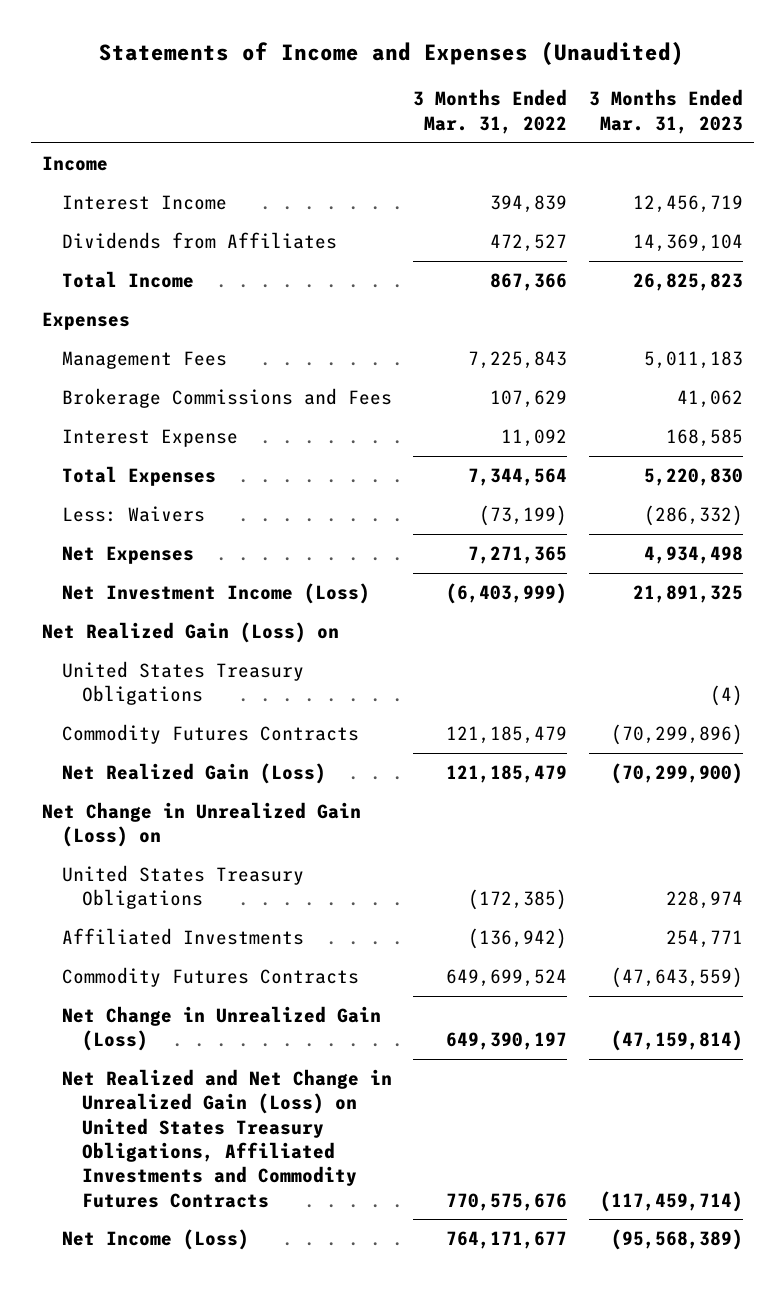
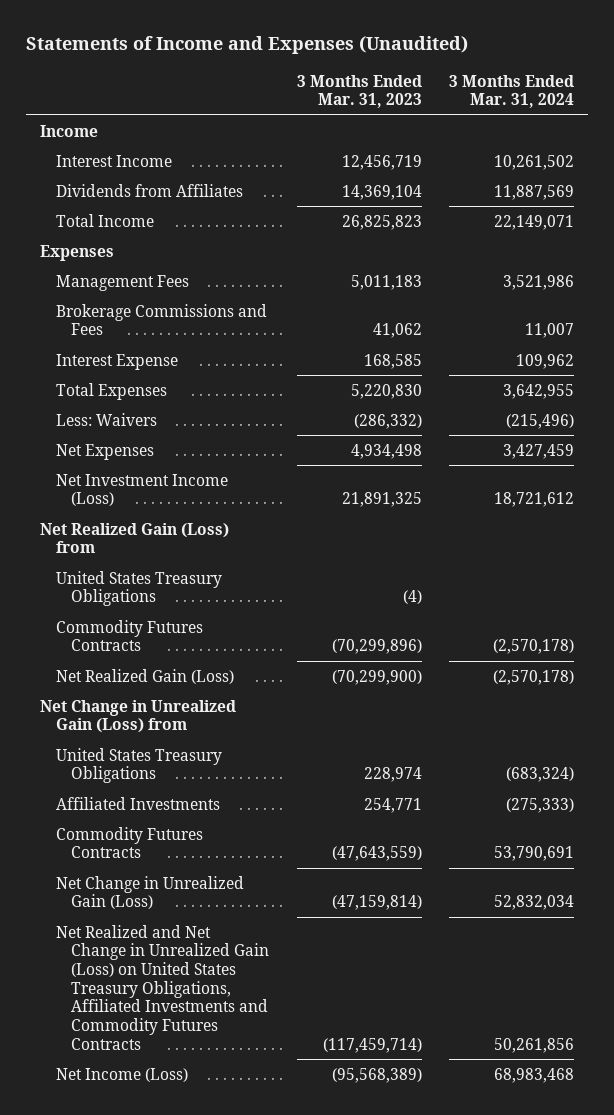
- | 3 Months Ended Mar. 31, 2022 | 3 Months Ended Mar. 31, 2023
+ | 3 Months Ended Mar. 31, 2023 | 3 Months Ended Mar. 31, 2024
- Net Realized Gain (Loss) on
+ Net Realized Gain (Loss) from
- Net Change in Unrealized Gain (Loss) on
+ Net Change in Unrealized Gain (Loss) from

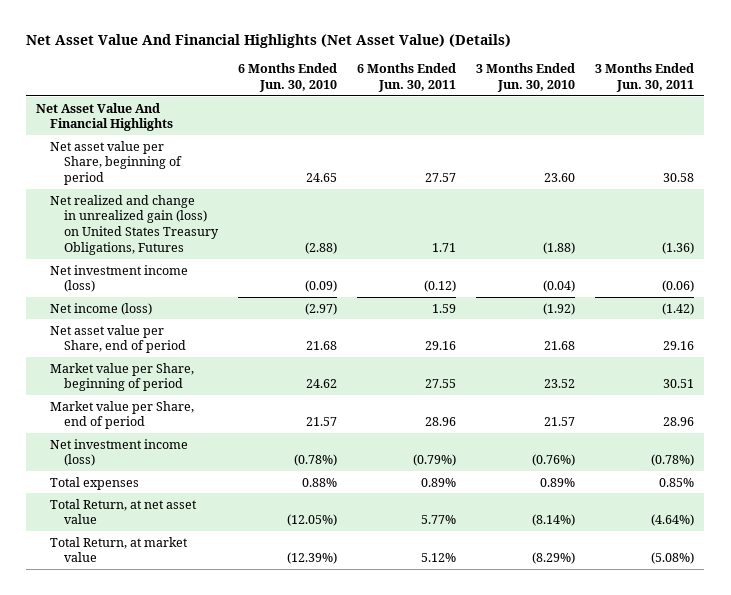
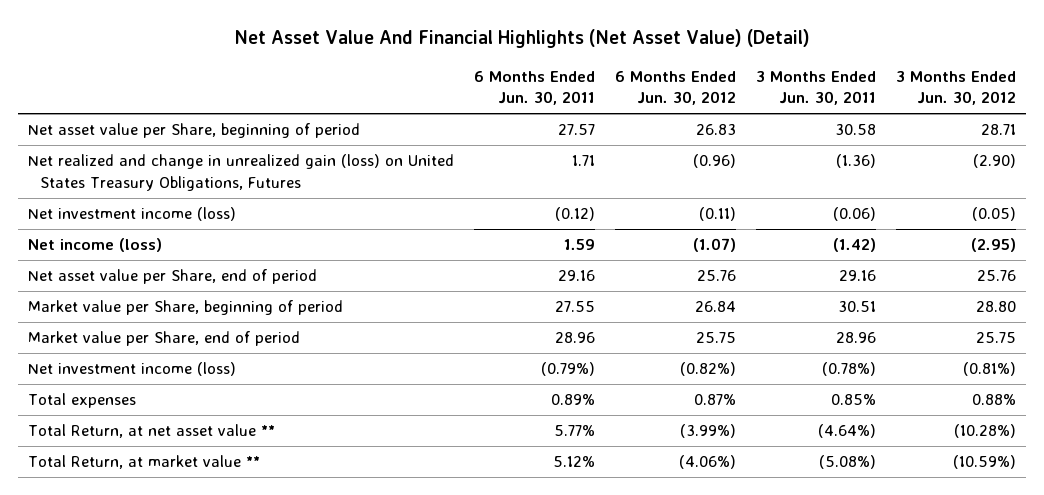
- Net Asset Value And Financial Highlights (Net Asset Value) (Details)
+ Net Asset Value And Financial Highlights (Net Asset Value) (Detail)
- | 6 Months Ended Jun. 30, 2010 | 6 Months Ended Jun. 30, 2011 | 3 Months Ended Jun. 30, 2010 | 3 Months Ended Jun. 30, 2011
+ | 6 Months Ended Jun. 30, 2011 | 6 Months Ended Jun. 30, 2012 | 3 Months Ended Jun. 30, 2011 | 3 Months Ended Jun. 30, 2012
- Net Asset Value And Financial Highlights
- Total Return, at net asset value | (12.05%) | 5.77% | (8.14%) | (4.64%)
- Total Return, at market value | (12.39%) | 5.12% | (8.29%) | (5.08%)
+ Total Return, at net asset value ** | 5.77% | (3.99%) | (4.64%) | (10.28%)
+ Total Return, at market value ** | 5.12% | (4.06%) | (5.08%) | (10.59%)

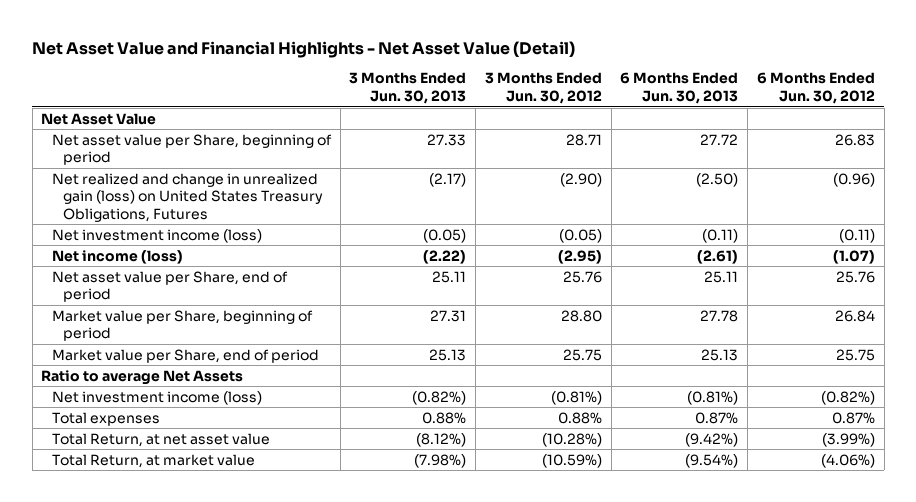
- Net Asset Value And Financial Highlights (Net Asset Value) (Detail)
+ Net Asset Value and Financial Highlights - Net Asset Value (Detail)
- | 6 Months Ended Jun. 30, 2011 | 6 Months Ended Jun. 30, 2012 | 3 Months Ended Jun. 30, 2011 | 3 Months Ended Jun. 30, 2012
+ | 3 Months Ended Jun. 30, 2013 | 3 Months Ended Jun. 30, 2012 | 6 Months Ended Jun. 30, 2013 | 6 Months Ended Jun. 30, 2012
+ Net Asset Value
+ Ratio to average Net Assets
- Total Return, at net asset value ** | 5.77% | (3.99%) | (4.64%) | (10.28%)
- Total Return, at market value ** | 5.12% | (4.06%) | (5.08%) | (10.59%)
+ Total Return, at net asset value | (8.12%) | (10.28%) | (9.42%) | (3.99%)
+ Total Return, at market value | (7.98%) | (10.59%) | (9.54%) | (4.06%)

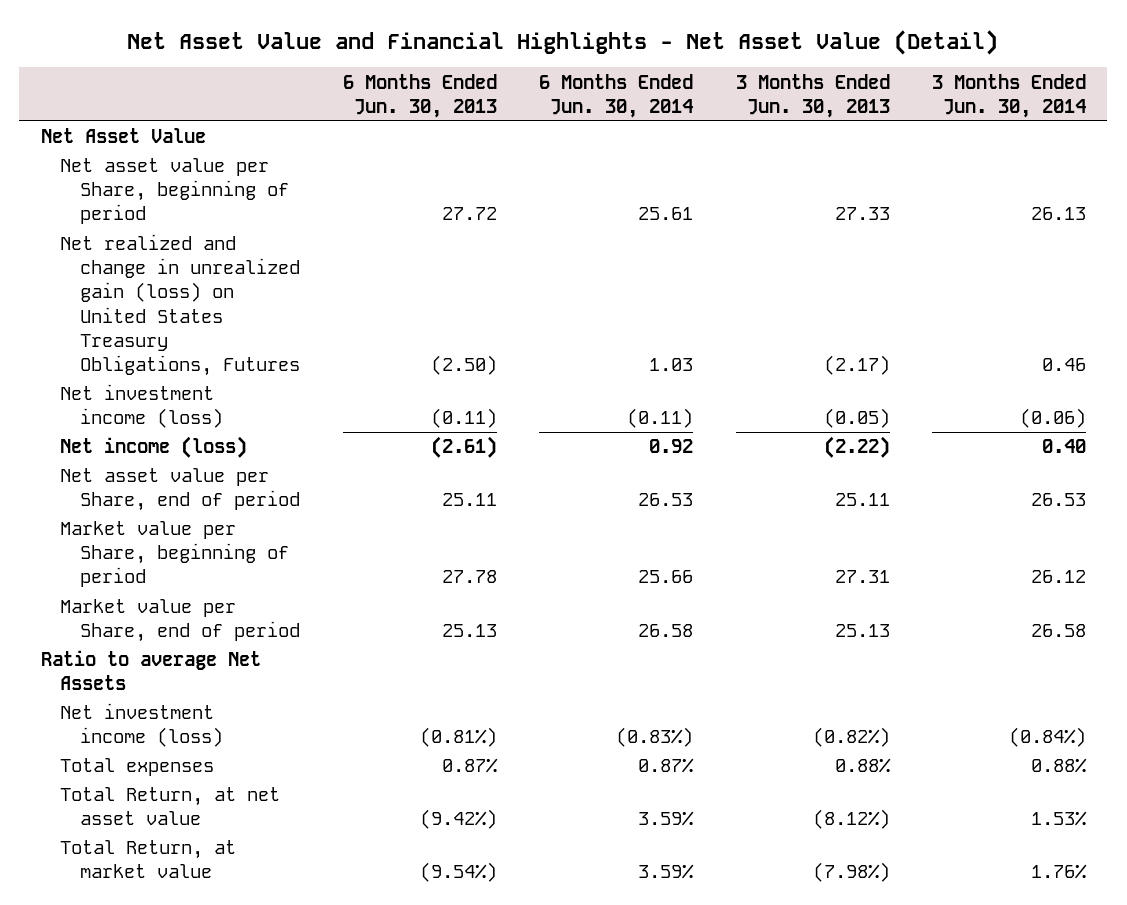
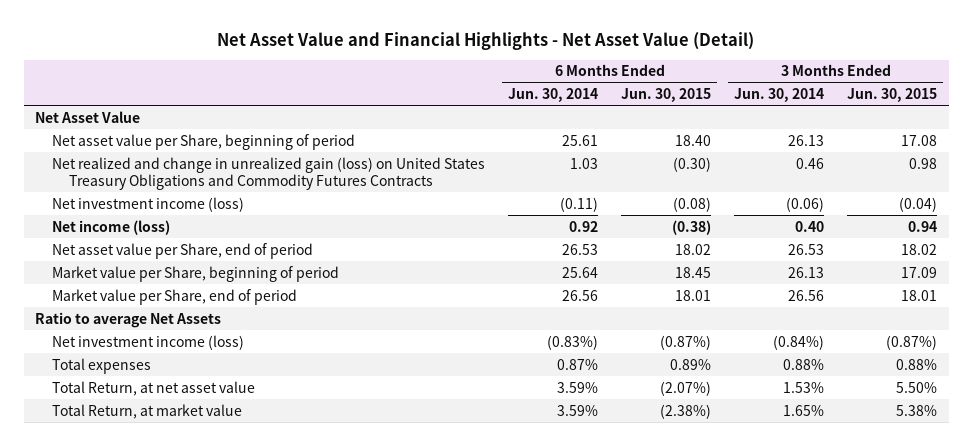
- | 6 Months Ended Jun. 30, 2013 | 6 Months Ended Jun. 30, 2014 | 3 Months Ended Jun. 30, 2013 | 3 Months Ended Jun. 30, 2014
+ | 6 Months Ended Jun. 30, 2014 | 6 Months Ended Jun. 30, 2015 | 3 Months Ended Jun. 30, 2014 | 3 Months Ended Jun. 30, 2015
- Net realized and change in unrealized gain (loss) on United States Treasury Obligations, Futures | (2.50) | 1.03 | (2.17) | 0.46
+ Net realized and change in unrealized gain (loss) on United States Treasury Obligations and Commodity Futures Contracts | 1.03 | (0.30) | 0.46 | 0.98
- Market value per Share, beginning of period | 27.78 | 25.66 | 27.31 | 26.12
- Market value per Share, end of period | 25.13 | 26.58 | 25.13 | 26.58
+ Market value per Share, beginning of period | 25.64 | 18.45 | 26.13 | 17.09
+ Market value per Share, end of period | 26.56 | 18.01 | 26.56 | 18.01
- Total Return, at market value | (9.54%) | 3.59% | (7.98%) | 1.76%
+ Total Return, at market value | 3.59% | (2.38%) | 1.65% | 5.38%

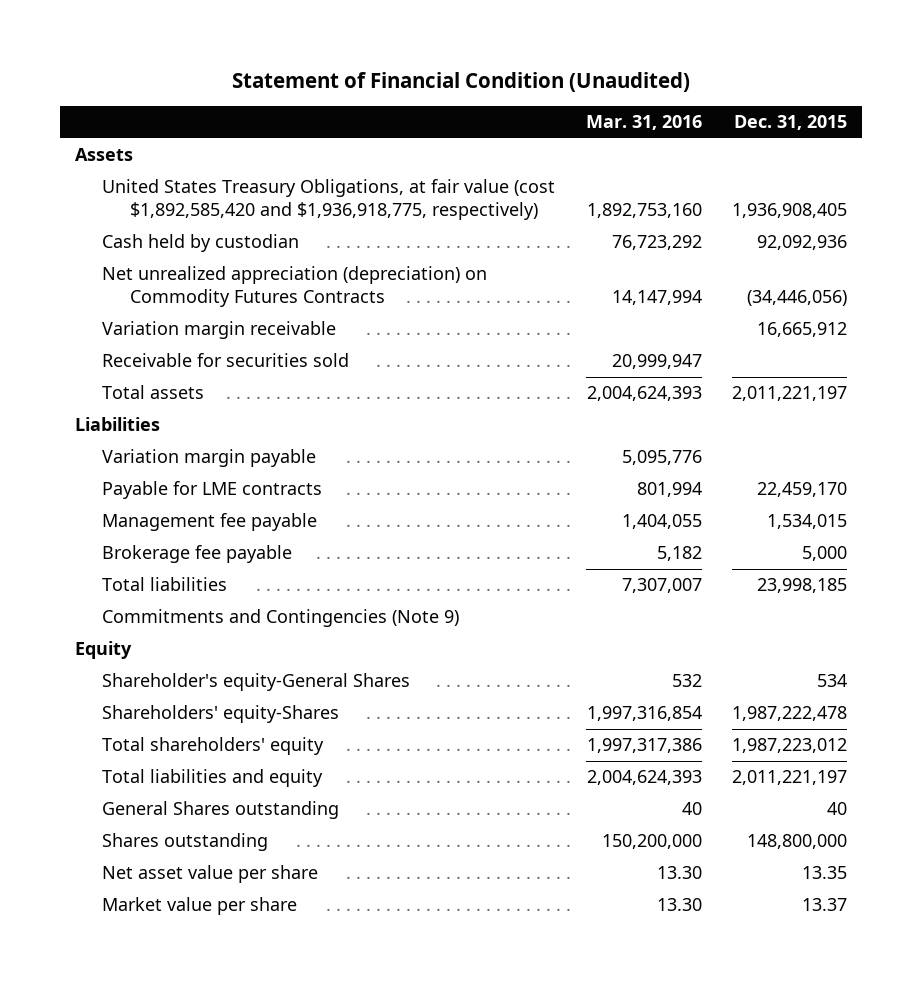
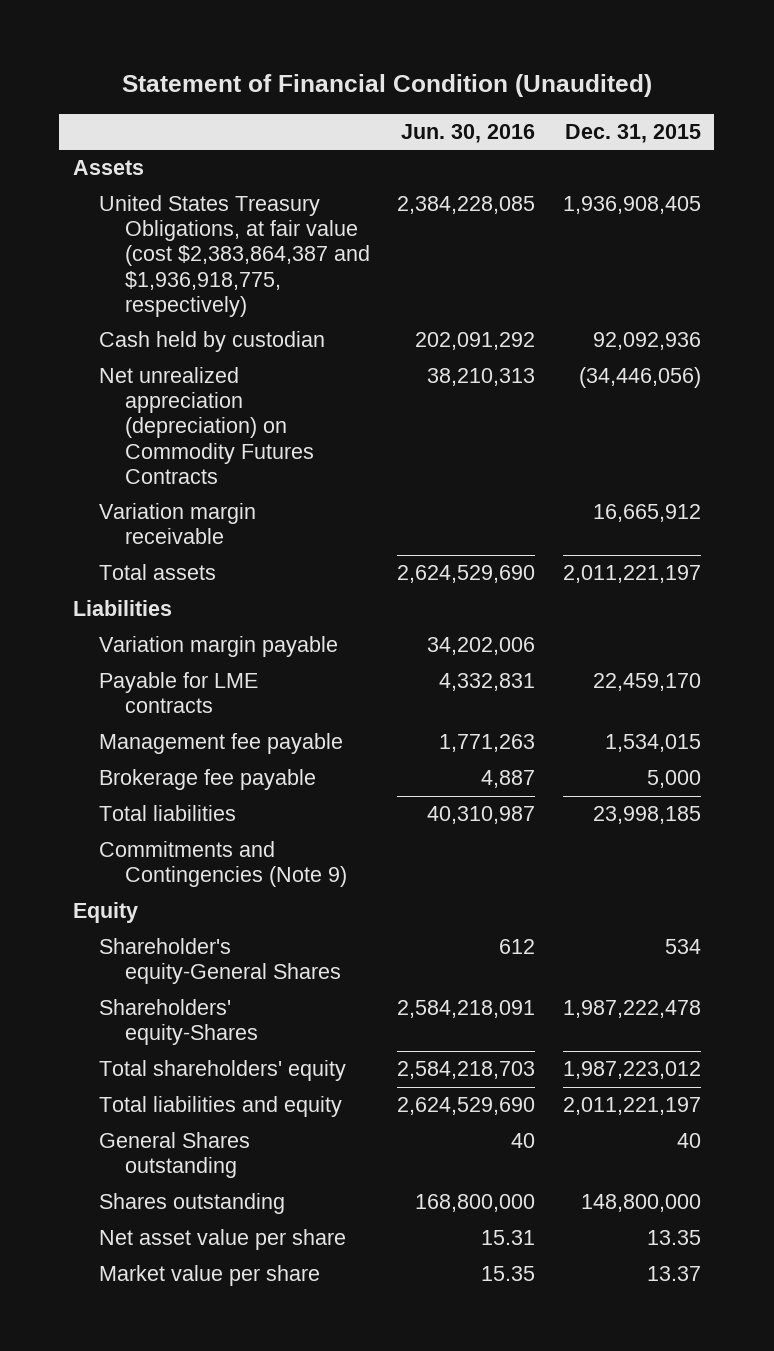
- | Mar. 31, 2016 | Dec. 31, 2015
+ | Jun. 30, 2016 | Dec. 31, 2015
- United States Treasury Obligations, at fair value (cost $1,892,585,420 and $1,936,918,775, respectively) | 1,892,753,160 | 1,936,908,405
+ United States Treasury Obligations, at fair value (cost $2,383,864,387 and $1,936,918,775, respectively) | 2,384,228,085 | 1,936,908,405
- Receivable for securities sold | 20,999,947 |

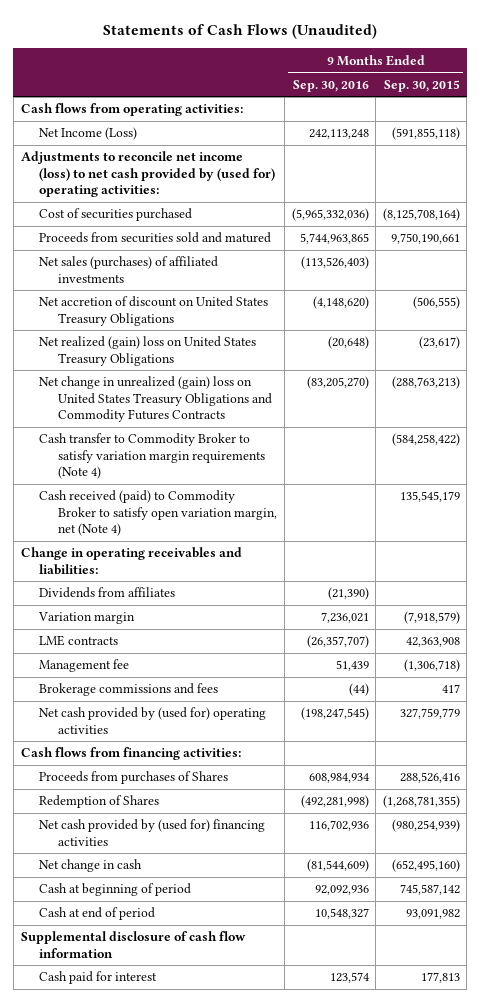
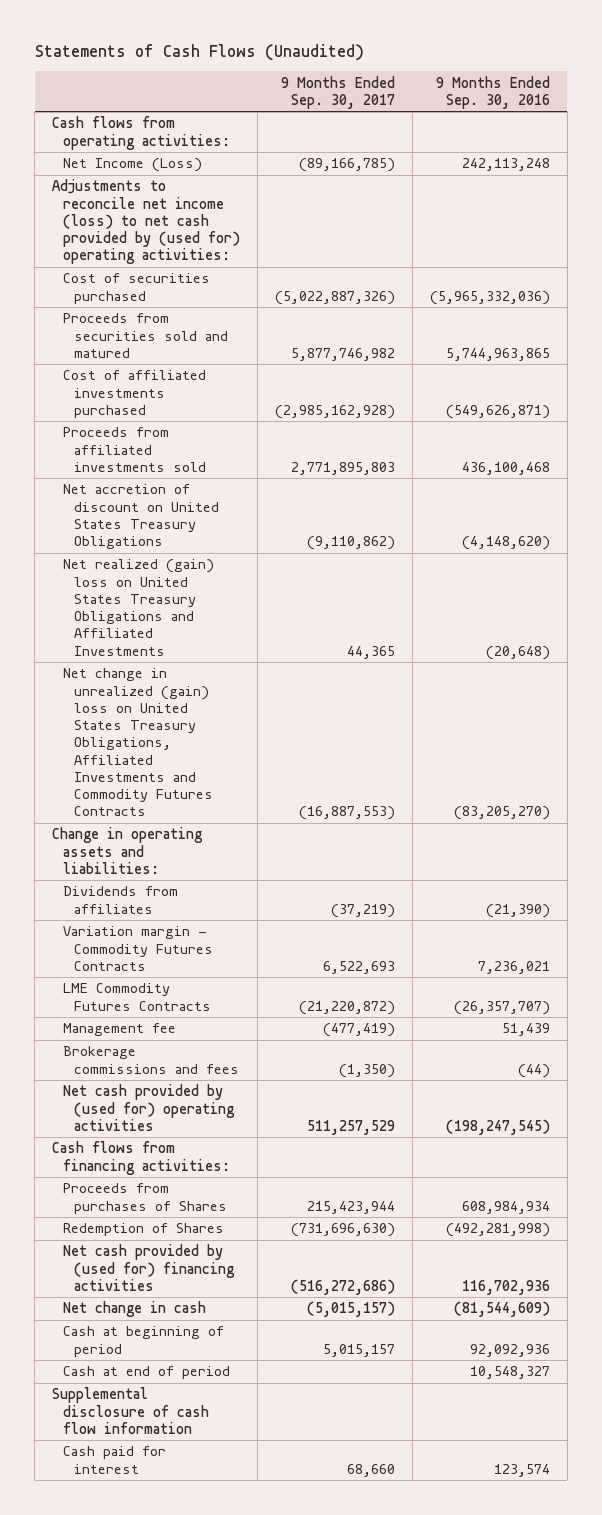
- | 9 Months Ended Sep. 30, 2016 | 9 Months Ended Sep. 30, 2015
+ | 9 Months Ended Sep. 30, 2017 | 9 Months Ended Sep. 30, 2016
- Net sales (purchases) of affiliated investments | (113,526,403) |
+ Cost of affiliated investments purchased | (2,985,162,928) | (549,626,871)
+ Proceeds from affiliated investments sold | 2,771,895,803 | 436,100,468
- Net realized (gain) loss on United States Treasury Obligations | (20,648) | (23,617)
- Net change in unrealized (gain) loss on United States Treasury Obligations and Commodity Futures Contracts | (83,205,270) | (288,763,213)
- Cash transfer to Commodity Broker to satisfy variation margin requirements (Note 4) | | (584,258,422)
- Cash received (paid) to Commodity Broker to satisfy open variation margin, net (Note 4) | | 135,545,179
- Change in operating receivables and liabilities:
+ Net realized (gain) loss on United States Treasury Obligations and Affiliated Investments | 44,365 | (20,648)
+ Net change in unrealized (gain) loss on United States Treasury Obligations, Affiliated Investments and Commodity Futures Contracts | (16,887,553) | (83,205,270)
+ Change in operating assets and liabilities:
- Variation margin | 7,236,021 | (7,918,579)
- LME contracts | (26,357,707) | 42,363,908
+ Variation margin - Commodity Futures Contracts | 6,522,693 | 7,236,021
+ LME Commodity Futures Contracts | (21,220,872) | (26,357,707)

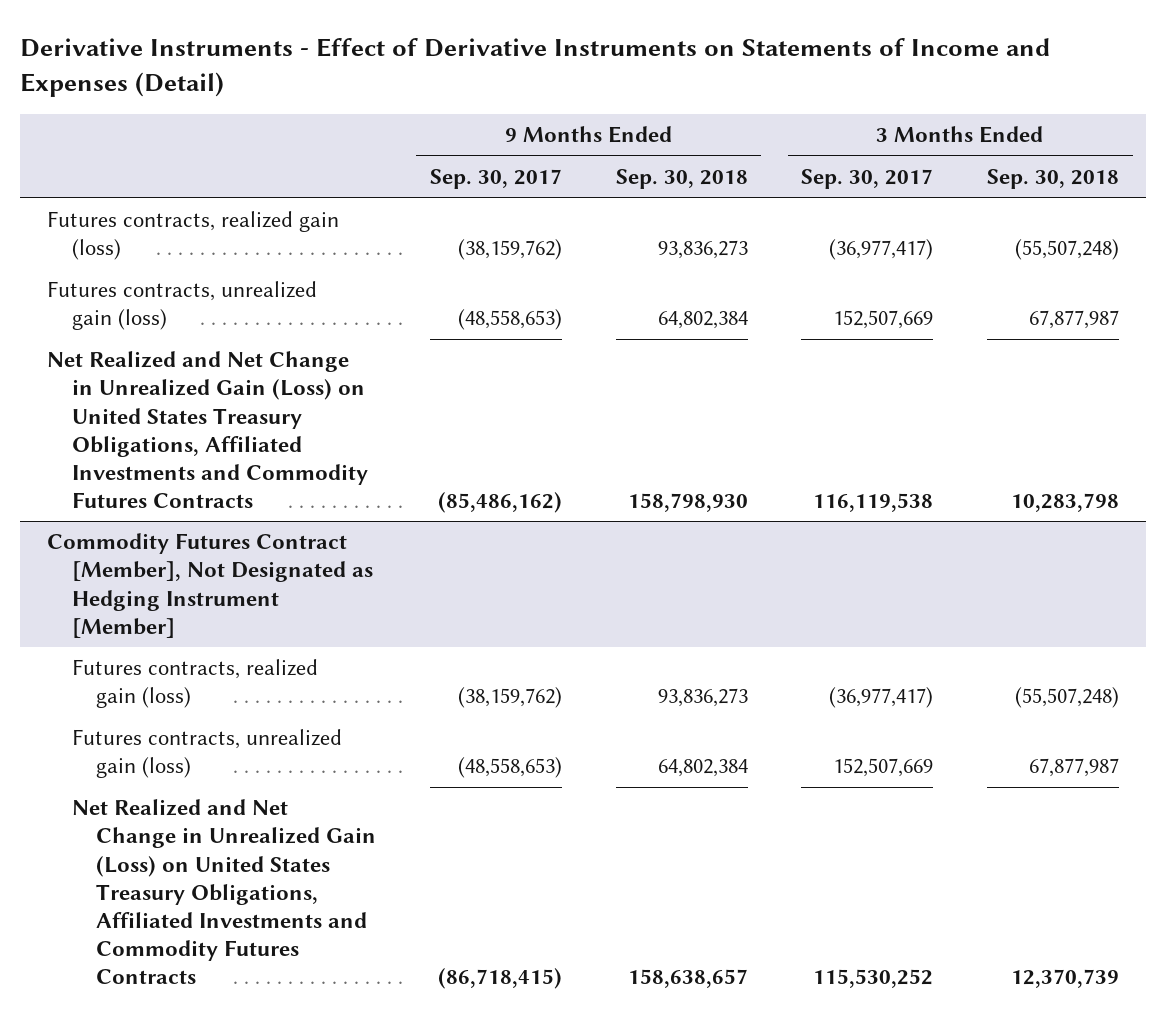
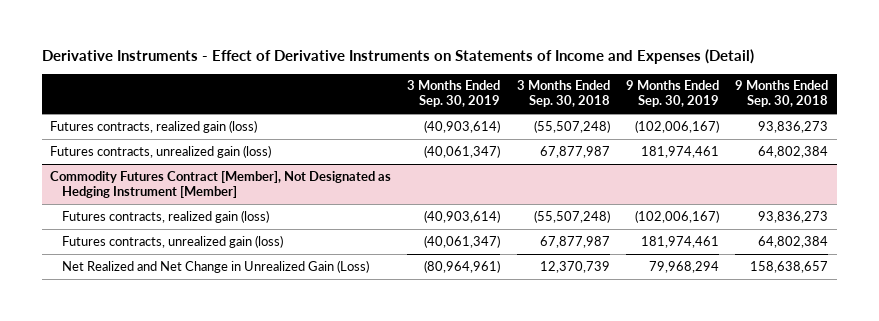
- | 9 Months Ended Sep. 30, 2017 | 9 Months Ended Sep. 30, 2018 | 3 Months Ended Sep. 30, 2017 | 3 Months Ended Sep. 30, 2018
+ | 3 Months Ended Sep. 30, 2019 | 3 Months Ended Sep. 30, 2018 | 9 Months Ended Sep. 30, 2019 | 9 Months Ended Sep. 30, 2018
- Net Realized and Net Change in Unrealized Gain (Loss) on United States Treasury Obligations, Affiliated Investments and Commodity Futures Contracts | (85,486,162) | 158,798,930 | 116,119,538 | 10,283,798
@ Commodity Futures Contract [Member], Not Designated as Hedging Instrument [Member]
- Net Realized and Net Change in Unrealized Gain (Loss) on United States Treasury Obligations, Affiliated Investments and Commodity Futures Contracts | (86,718,415) | 158,638,657 | 115,530,252 | 12,370,739
+ Net Realized and Net Change in Unrealized Gain (Loss) | (80,964,961) | 12,370,739 | 79,968,294 | 158,638,657

